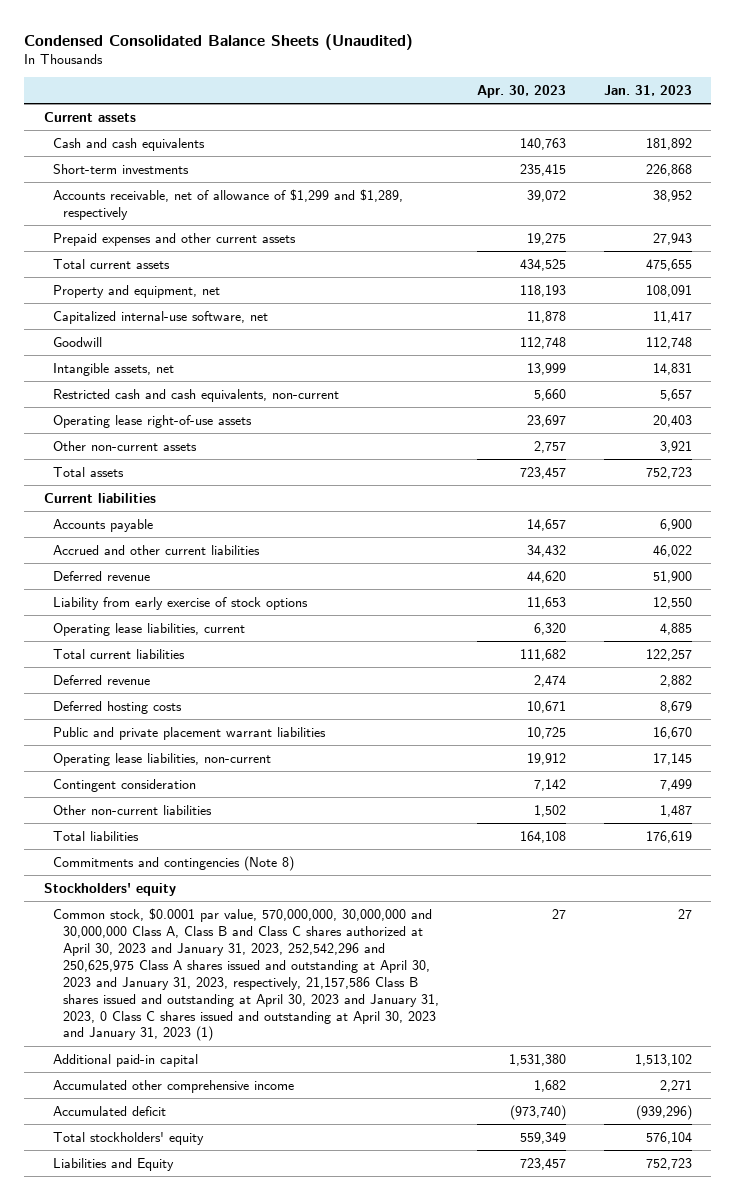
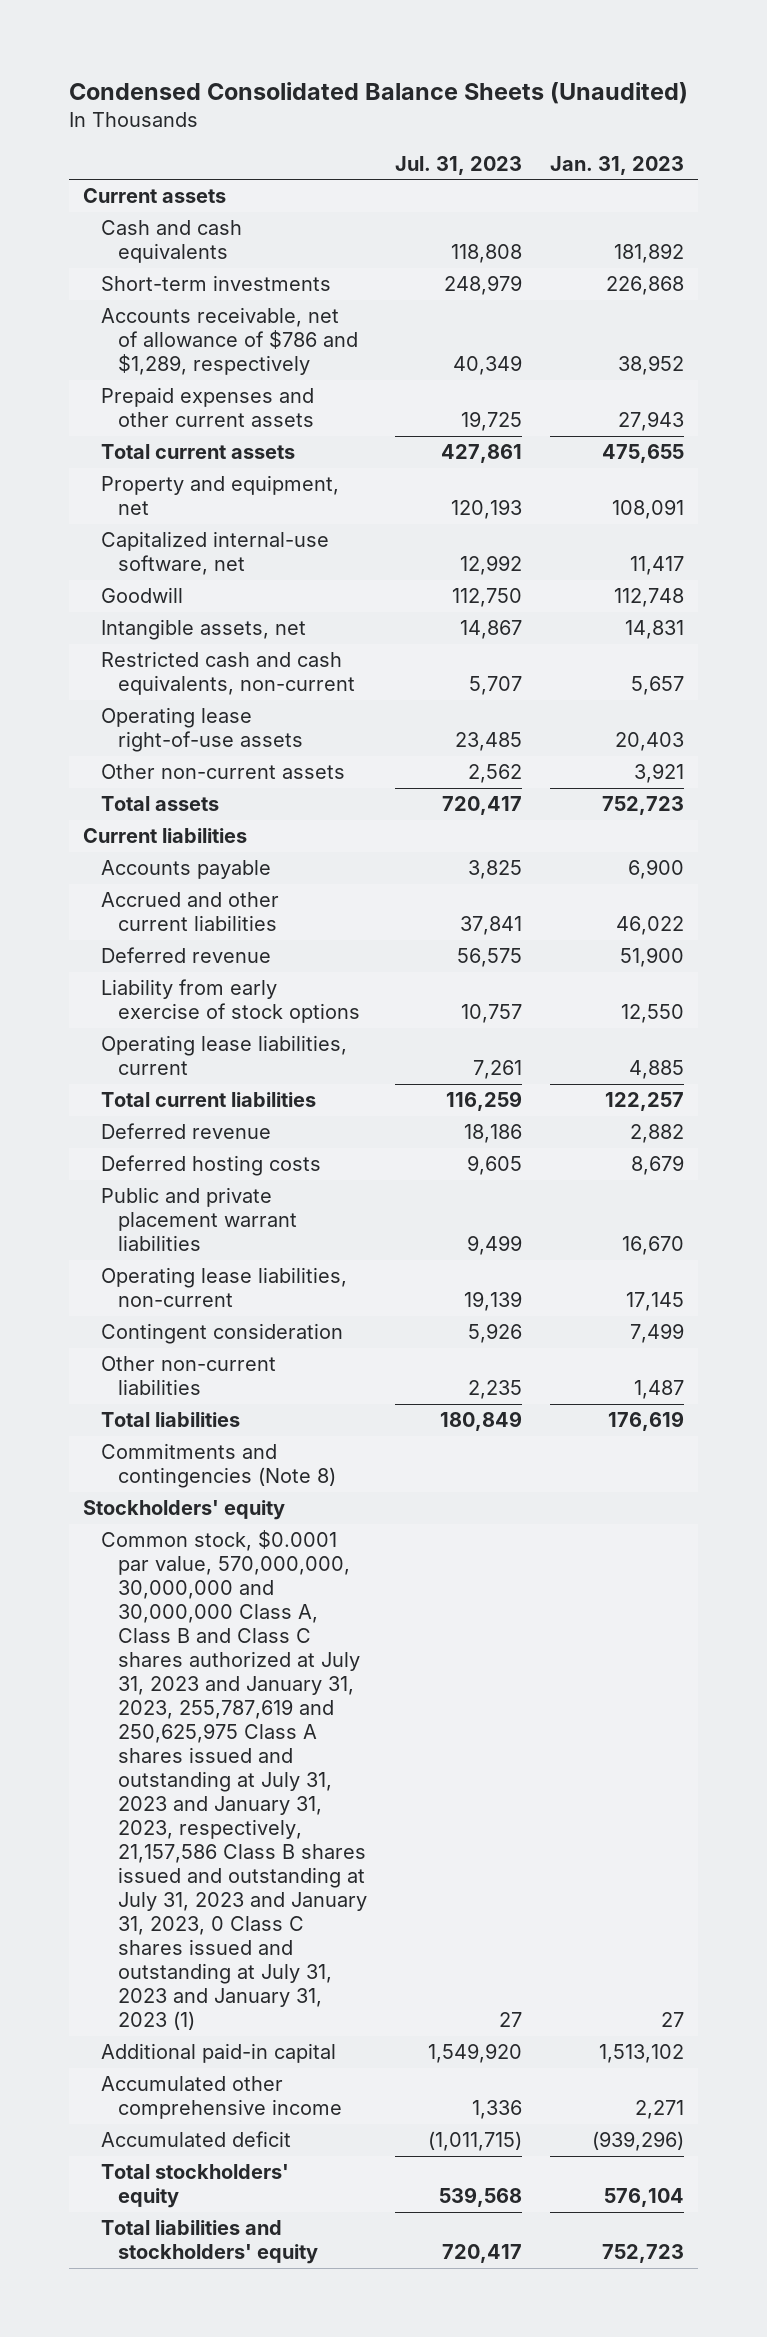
- | Apr. 30, 2023 | Jan. 31, 2023
+ | Jul. 31, 2023 | Jan. 31, 2023
- Accounts receivable, net of allowance of $1,299 and $1,289, respectively | 39,072 | 38,952
+ Accounts receivable, net of allowance of $786 and $1,289, respectively | 40,349 | 38,952
- Common stock, $0.0001 par value, 570,000,000, 30,000,000 and 30,000,000 Class A, Class B and Class C shares authorized at April 30, 2023 and January 31, 2023, 252,542,296 and 250,625,975 Class A shares issued and outstanding at April 30, 2023 and January 31, 2023, respectively, 21,157,586 Class B shares issued and outstanding at April 30, 2023 and January 31, 2023, 0 Class C shares issued and outstanding at April 30, 2023 and January 31, 2023 (1) | 27 | 27
+ Common stock, $0.0001 par value, 570,000,000, 30,000,000 and 30,000,000 Class A, Class B and Class C shares authorized at July 31, 2023 and January 31, 2023, 255,787,619 and 250,625,975 Class A shares issued and outstanding at July 31, 2023 and January 31, 2023, respectively, 21,157,586 Class B shares issued and outstanding at July 31, 2023 and January 31, 2023, 0 Class C shares issued and outstanding at July 31, 2023 and January 31, 2023 (1) | 27 | 27
- Liabilities and Equity | 723,457 | 752,723
+ Total liabilities and stockholders' equity | 720,417 | 752,723

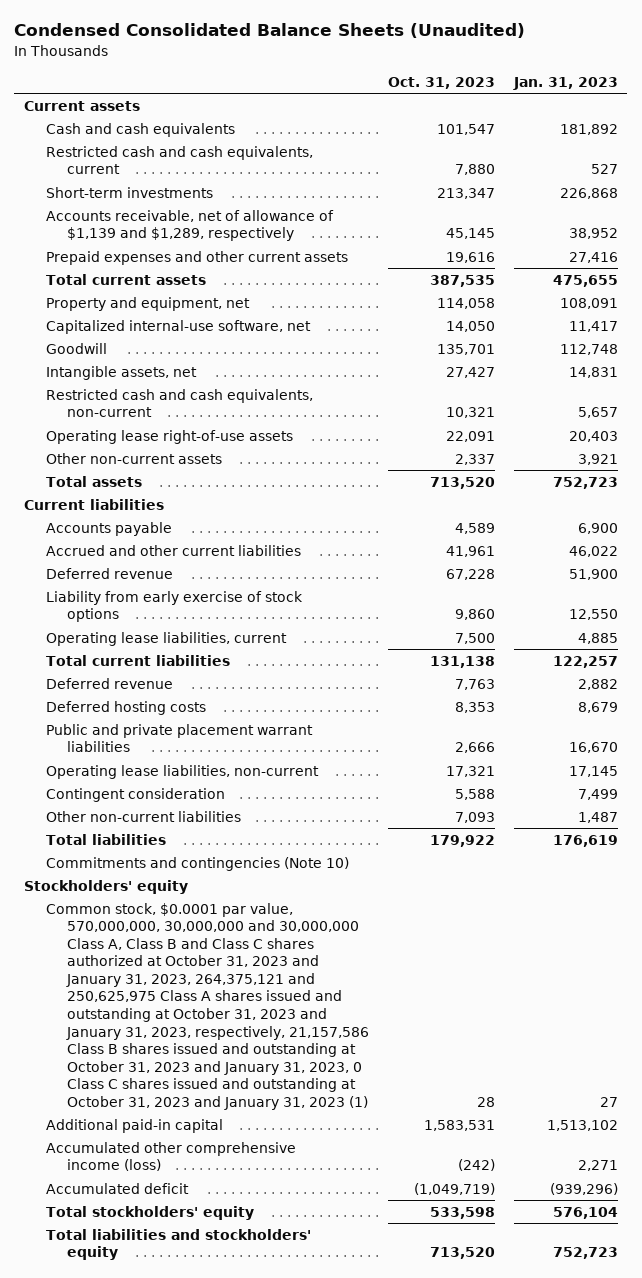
- | Jul. 31, 2023 | Jan. 31, 2023
+ | Oct. 31, 2023 | Jan. 31, 2023
+ Restricted cash and cash equivalents, current | 7,880 | 527
- Accounts receivable, net of allowance of $786 and $1,289, respectively | 40,349 | 38,952
- Prepaid expenses and other current assets | 19,725 | 27,943
+ Accounts receivable, net of allowance of $1,139 and $1,289, respectively | 45,145 | 38,952
+ Prepaid expenses and other current assets | 19,616 | 27,416
- Commitments and contingencies (Note 8)
+ Commitments and contingencies (Note 10)
- Common stock, $0.0001 par value, 570,000,000, 30,000,000 and 30,000,000 Class A, Class B and Class C shares authorized at July 31, 2023 and January 31, 2023, 255,787,619 and 250,625,975 Class A shares issued and outstanding at July 31, 2023 and January 31, 2023, respectively, 21,157,586 Class B shares issued and outstanding at July 31, 2023 and January 31, 2023, 0 Class C shares issued and outstanding at July 31, 2023 and January 31, 2023 (1) | 27 | 27
+ Common stock, $0.0001 par value, 570,000,000, 30,000,000 and 30,000,000 Class A, Class B and Class C shares authorized at October 31, 2023 and January 31, 2023, 264,375,121 and 250,625,975 Class A shares issued and outstanding at October 31, 2023 and January 31, 2023, respectively, 21,157,586 Class B shares issued and outstanding at October 31, 2023 and January 31, 2023, 0 Class C shares issued and outstanding at October 31, 2023 and January 31, 2023 (1) | 28 | 27
- Accumulated other comprehensive income | 1,336 | 2,271
+ Accumulated other comprehensive income (loss) | (242) | 2,271

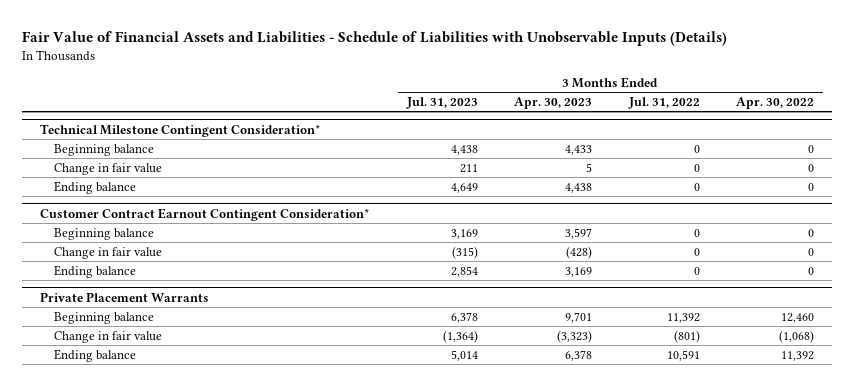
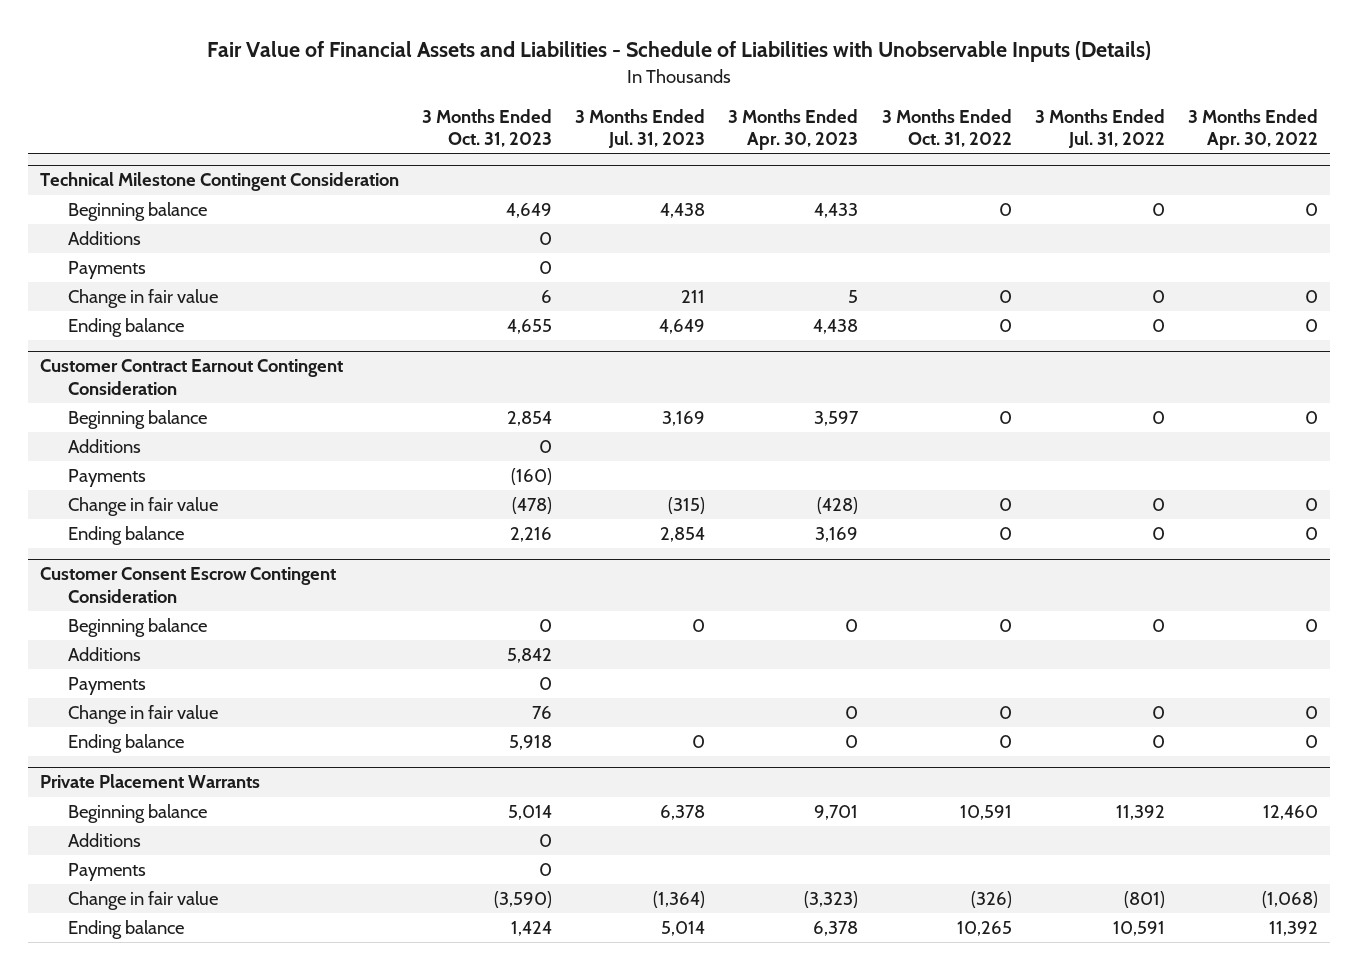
- | 3 Months Ended Jul. 31, 2023 | 3 Months Ended Apr. 30, 2023 | 3 Months Ended Jul. 31, 2022 | 3 Months Ended Apr. 30, 2022
+ | 3 Months Ended Oct. 31, 2023 | 3 Months Ended Jul. 31, 2023 | 3 Months Ended Apr. 30, 2023 | 3 Months Ended Oct. 31, 2022 | 3 Months Ended Jul. 31, 2022 | 3 Months Ended Apr. 30, 2022
- Technical Milestone Contingent Consideration*
+ Technical Milestone Contingent Consideration
+ Additions | 0 | | | | |
+ Payments | 0 | | | | |
- Customer Contract Earnout Contingent Consideration*
+ Customer Contract Earnout Contingent Consideration
+ Additions | 0 | | | | |
+ Payments | (160) | | | | |
+ Customer Consent Escrow Contingent Consideration
+ Beginning balance | 0 | 0 | 0 | 0 | 0 | 0
+ Additions | 5,842 | | | | |
+ Payments | 0 | | | | |
+ Change in fair value | 76 | | 0 | 0 | 0 | 0
+ Ending balance | 5,918 | 0 | 0 | 0 | 0 | 0
@ Private Placement Warrants
+ Additions | 0 | | | | |
+ Payments | 0 | | | | |

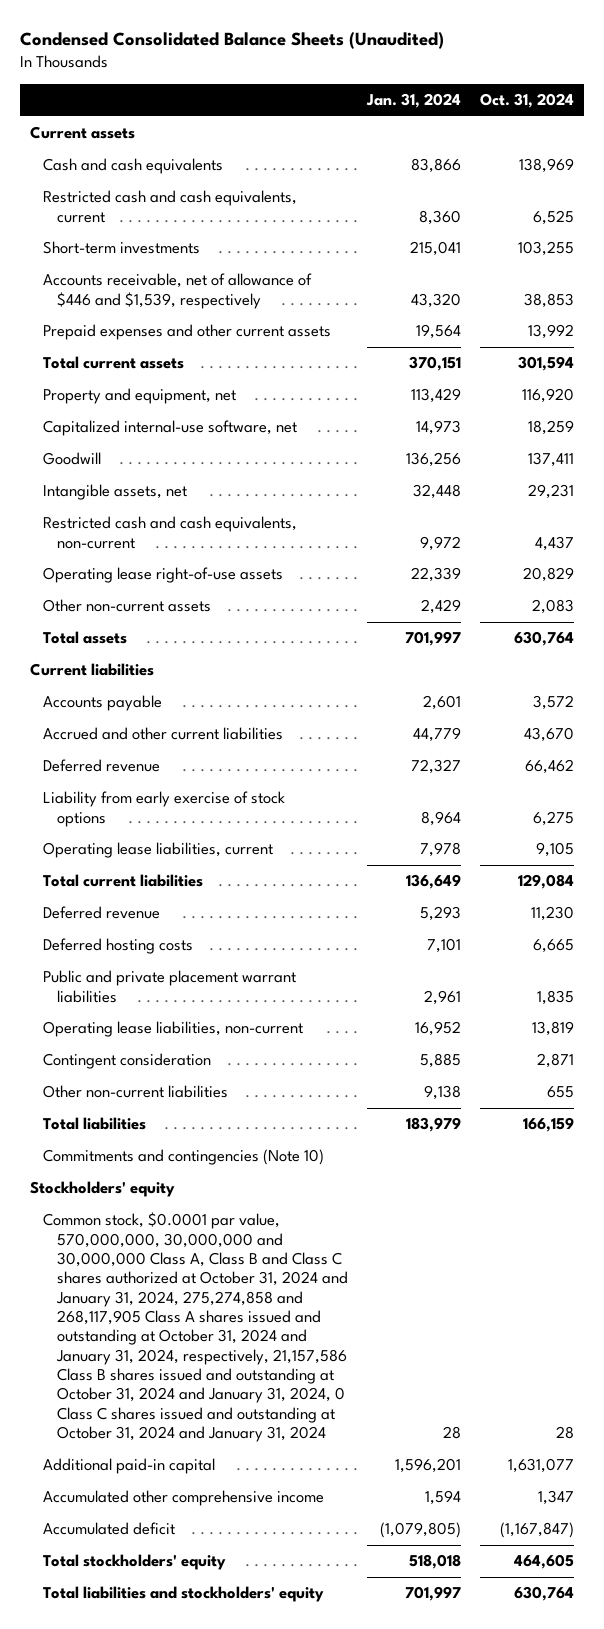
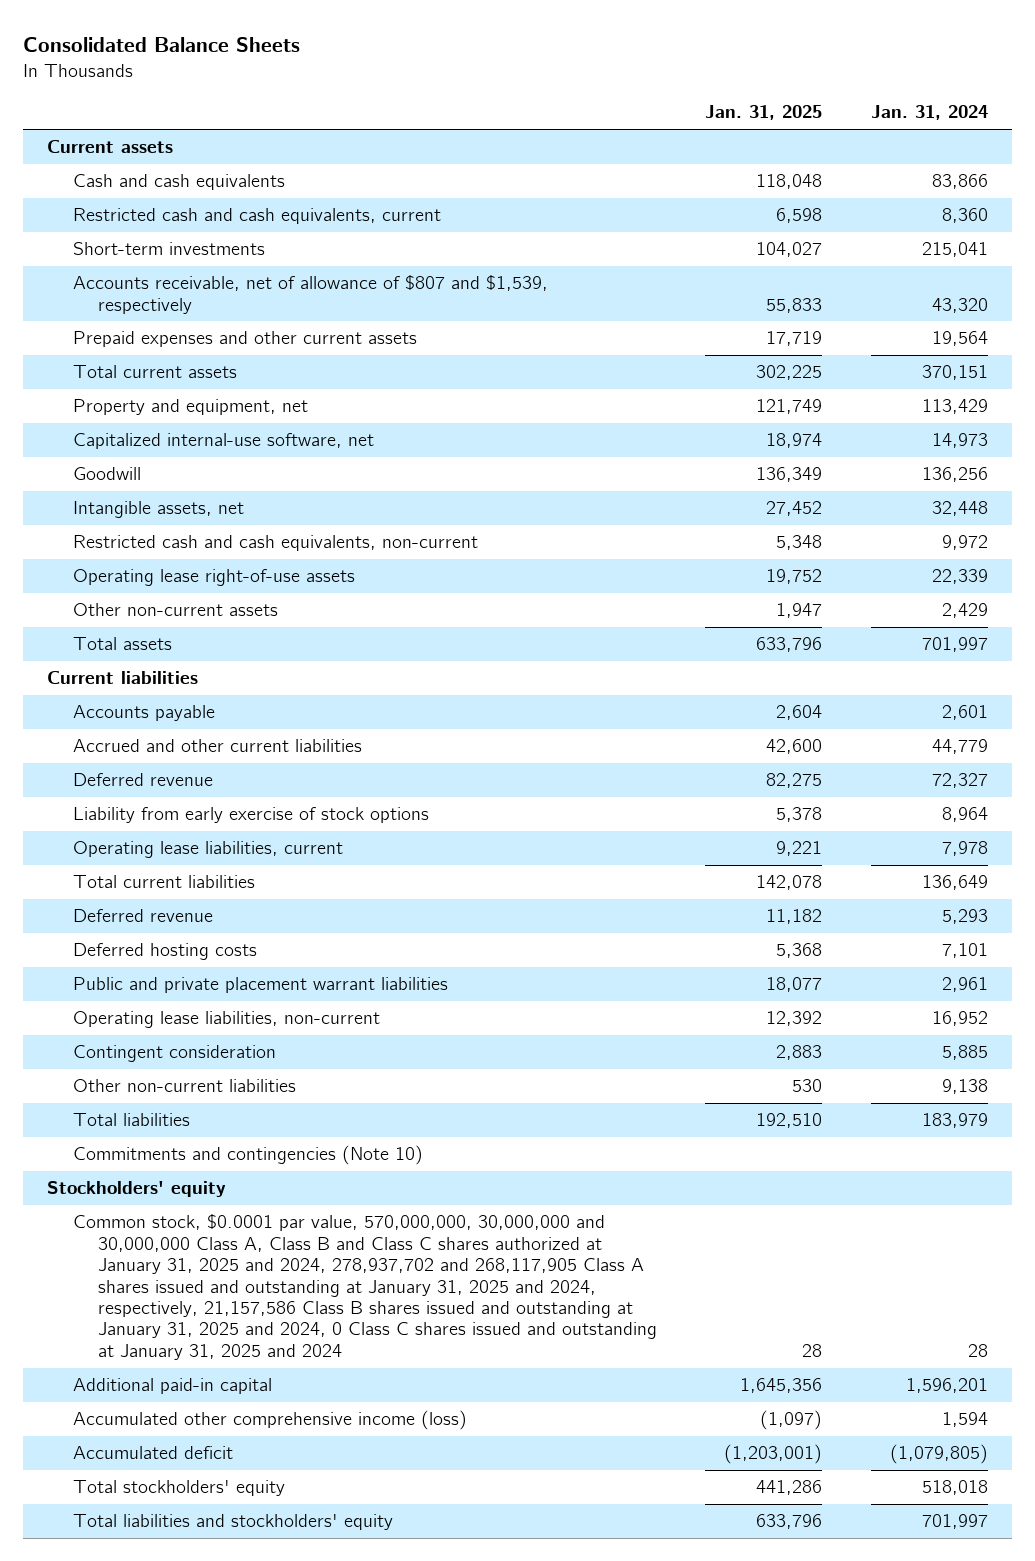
- Condensed Consolidated Balance Sheets (Unaudited)
+ Consolidated Balance Sheets
- | Jan. 31, 2024 | Oct. 31, 2024
+ | Jan. 31, 2025 | Jan. 31, 2024
- Accounts receivable, net of allowance of $446 and $1,539, respectively | 43,320 | 38,853
+ Accounts receivable, net of allowance of $807 and $1,539, respectively | 55,833 | 43,320
- Common stock, $0.0001 par value, 570,000,000, 30,000,000 and 30,000,000 Class A, Class B and Class C shares authorized at October 31, 2024 and January 31, 2024, 275,274,858 and 268,117,905 Class A shares issued and outstanding at October 31, 2024 and January 31, 2024, respectively, 21,157,586 Class B shares issued and outstanding at October 31, 2024 and January 31, 2024, 0 Class C shares issued and outstanding at October 31, 2024 and January 31, 2024 | 28 | 28
+ Common stock, $0.0001 par value, 570,000,000, 30,000,000 and 30,000,000 Class A, Class B and Class C shares authorized at January 31, 2025 and 2024, 278,937,702 and 268,117,905 Class A shares issued and outstanding at January 31, 2025 and 2024, respectively, 21,157,586 Class B shares issued and outstanding at January 31, 2025 and 2024, 0 Class C shares issued and outstanding at January 31, 2025 and 2024 | 28 | 28
- Accumulated other comprehensive income | 1,594 | 1,347
+ Accumulated other comprehensive income (loss) | (1,097) | 1,594

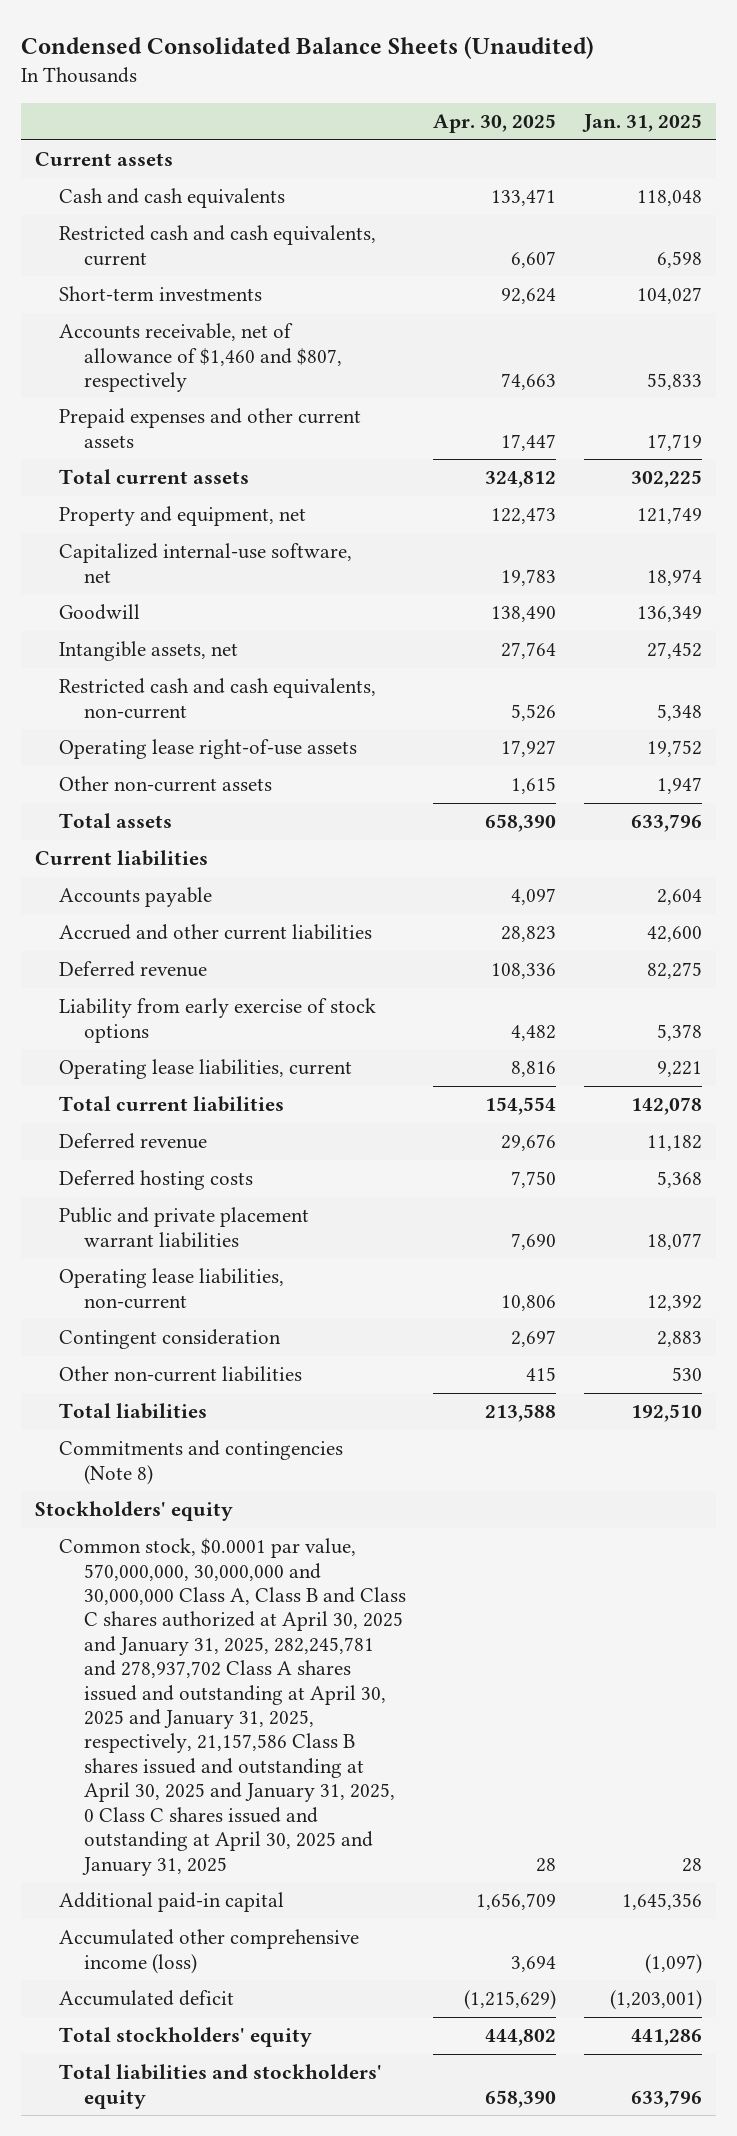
- Consolidated Balance Sheets
+ Condensed Consolidated Balance Sheets (Unaudited)
- | Jan. 31, 2025 | Jan. 31, 2024
+ | Apr. 30, 2025 | Jan. 31, 2025
- Accounts receivable, net of allowance of $807 and $1,539, respectively | 55,833 | 43,320
+ Accounts receivable, net of allowance of $1,460 and $807, respectively | 74,663 | 55,833
- Commitments and contingencies (Note 10)
+ Commitments and contingencies (Note 8)
- Common stock, $0.0001 par value, 570,000,000, 30,000,000 and 30,000,000 Class A, Class B and Class C shares authorized at January 31, 2025 and 2024, 278,937,702 and 268,117,905 Class A shares issued and outstanding at January 31, 2025 and 2024, respectively, 21,157,586 Class B shares issued and outstanding at January 31, 2025 and 2024, 0 Class C shares issued and outstanding at January 31, 2025 and 2024 | 28 | 28
+ Common stock, $0.0001 par value, 570,000,000, 30,000,000 and 30,000,000 Class A, Class B and Class C shares authorized at April 30, 2025 and January 31, 2025, 282,245,781 and 278,937,702 Class A shares issued and outstanding at April 30, 2025 and January 31, 2025, respectively, 21,157,586 Class B shares issued and outstanding at April 30, 2025 and January 31, 2025, 0 Class C shares issued and outstanding at April 30, 2025 and January 31, 2025 | 28 | 28

